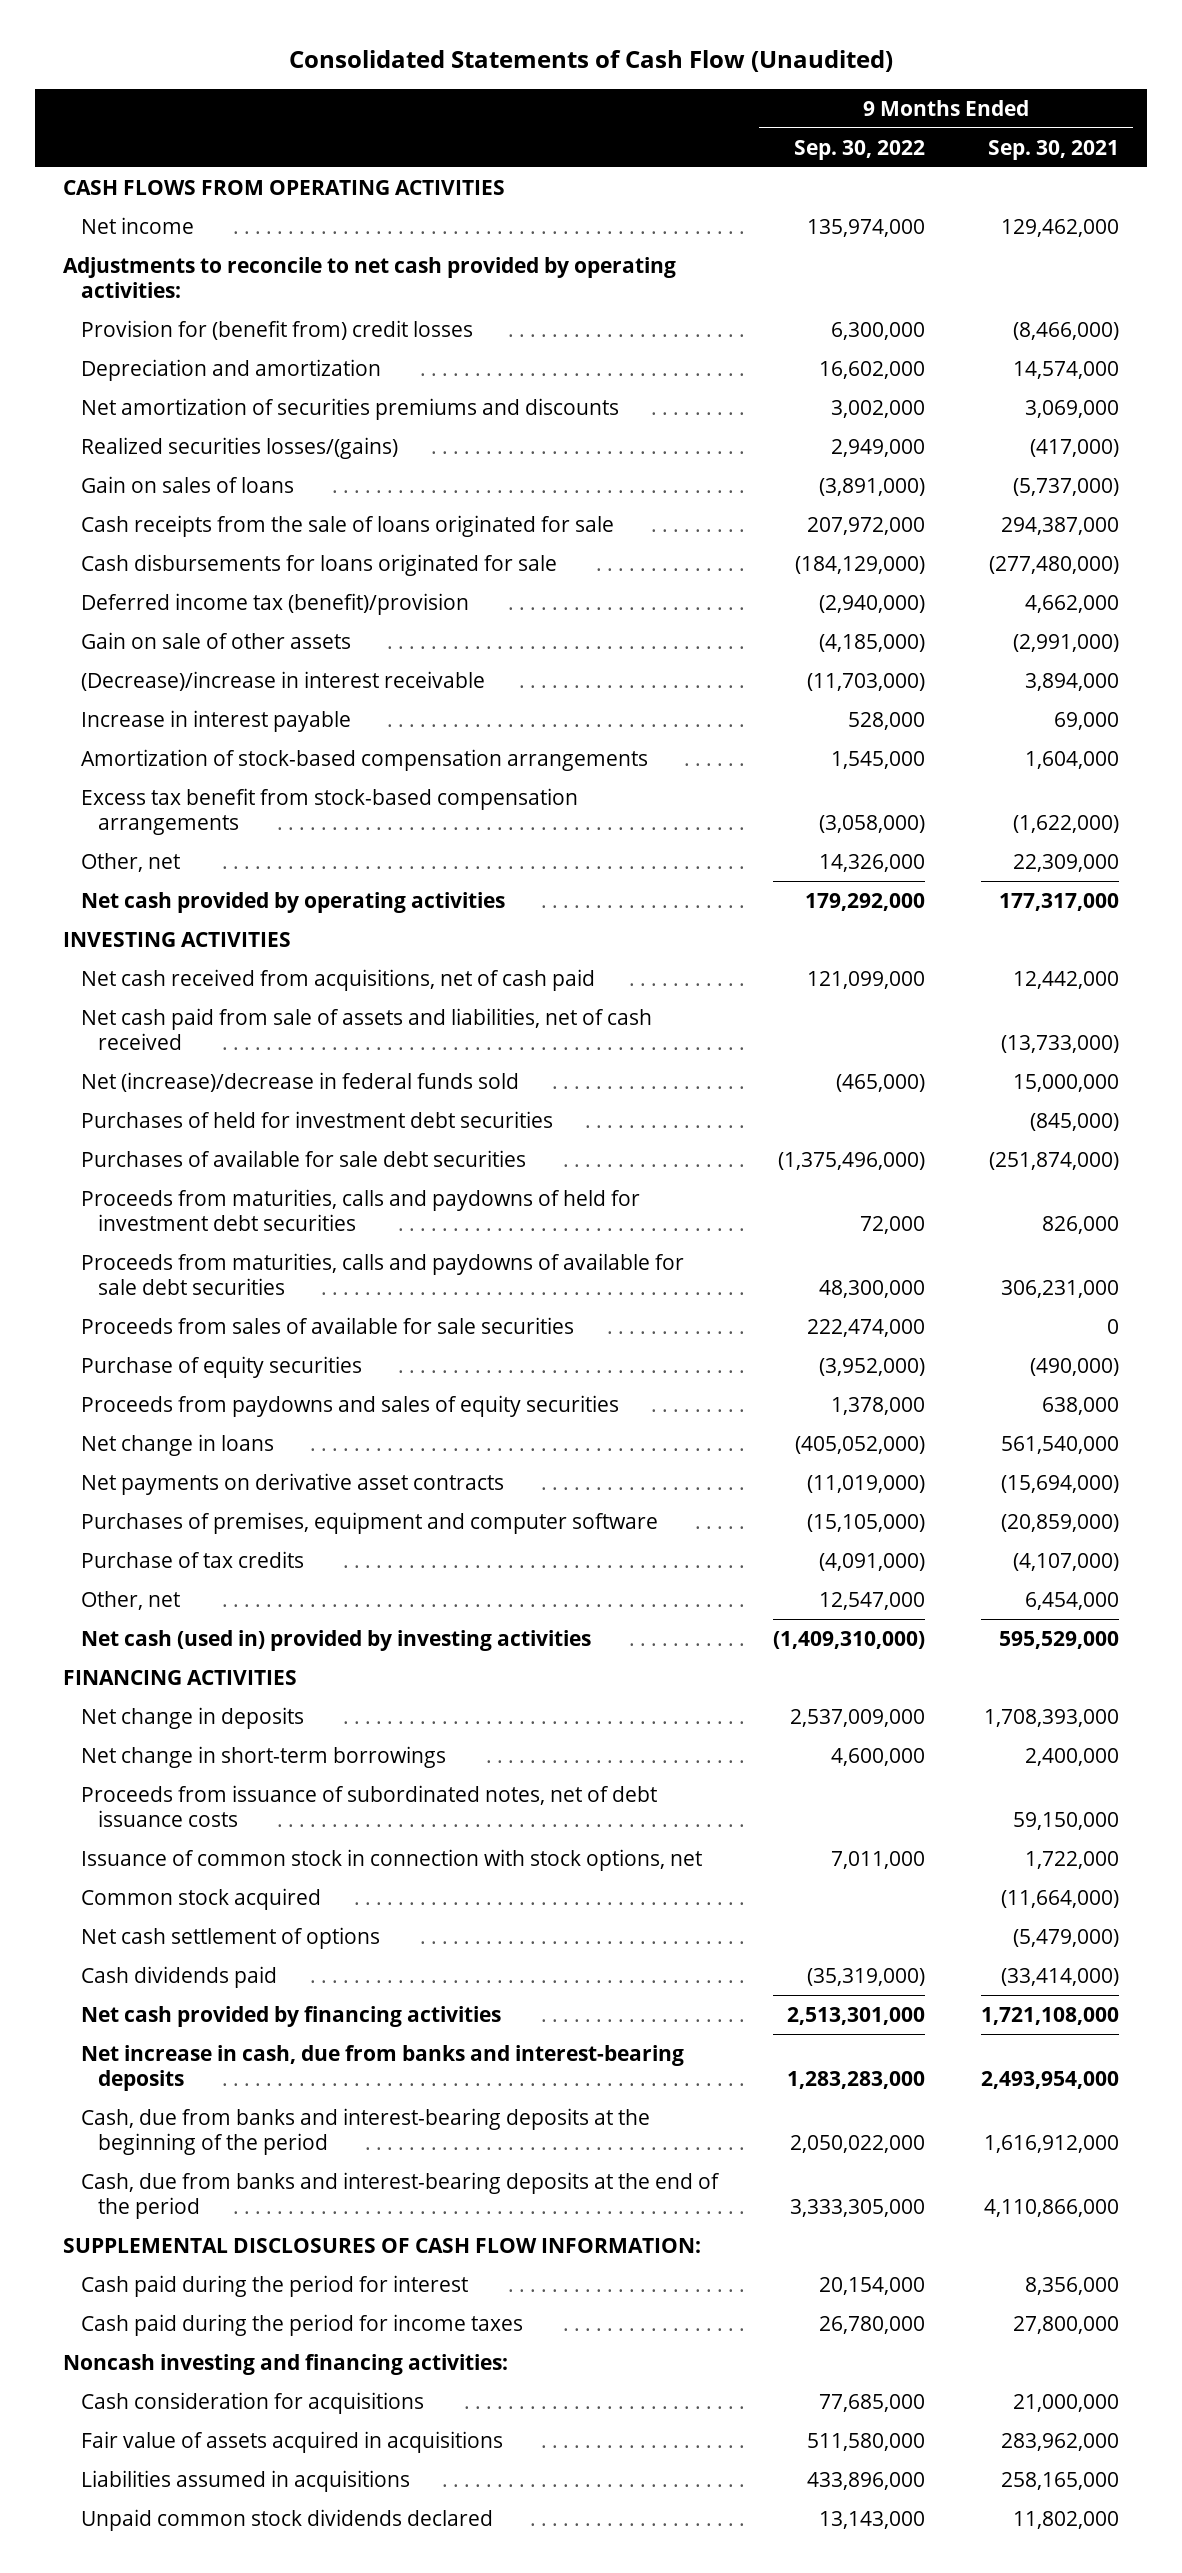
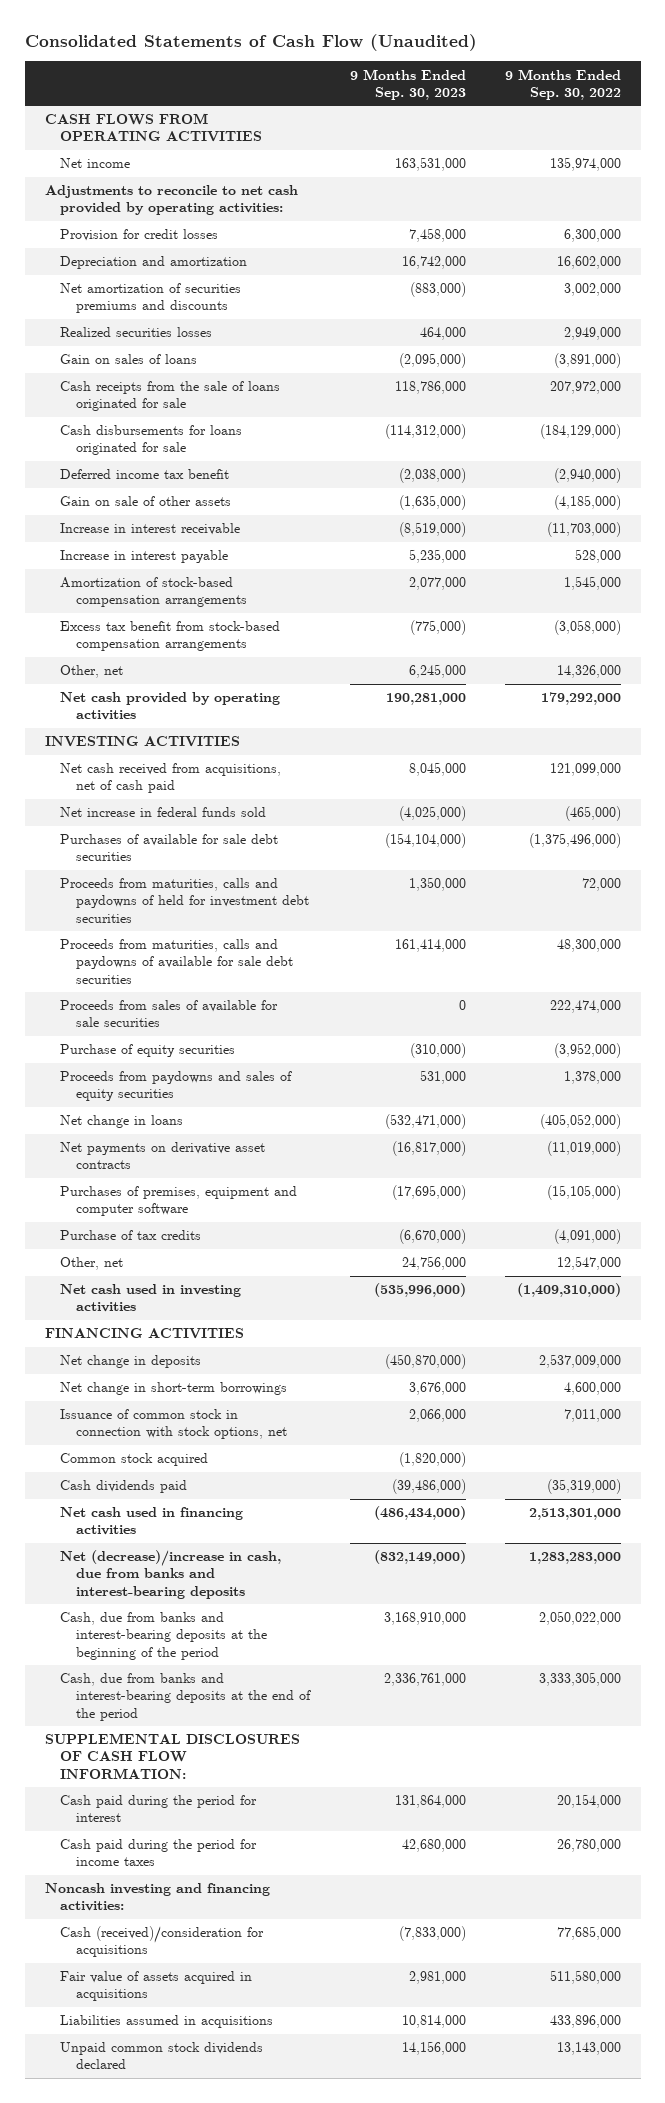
- | 9 Months Ended Sep. 30, 2022 | 9 Months Ended Sep. 30, 2021
+ | 9 Months Ended Sep. 30, 2023 | 9 Months Ended Sep. 30, 2022
- Provision for (benefit from) credit losses | 6,300,000 | (8,466,000)
+ Provision for credit losses | 7,458,000 | 6,300,000
- Realized securities losses/(gains) | 2,949,000 | (417,000)
+ Realized securities losses | 464,000 | 2,949,000
- Deferred income tax (benefit)/provision | (2,940,000) | 4,662,000
+ Deferred income tax benefit | (2,038,000) | (2,940,000)
- (Decrease)/increase in interest receivable | (11,703,000) | 3,894,000
+ Increase in interest receivable | (8,519,000) | (11,703,000)
- Net cash paid from sale of assets and liabilities, net of cash received | | (13,733,000)
- Net (increase)/decrease in federal funds sold | (465,000) | 15,000,000
- Purchases of held for investment debt securities | | (845,000)
+ Net increase in federal funds sold | (4,025,000) | (465,000)
- Net cash (used in) provided by investing activities | (1,409,310,000) | 595,529,000
+ Net cash used in investing activities | (535,996,000) | (1,409,310,000)
- Proceeds from issuance of subordinated notes, net of debt issuance costs | | 59,150,000
- Net cash settlement of options | | (5,479,000)
- Net cash provided by financing activities | 2,513,301,000 | 1,721,108,000
- Net increase in cash, due from banks and interest-bearing deposits | 1,283,283,000 | 2,493,954,000
+ Net cash used in financing activities | (486,434,000) | 2,513,301,000
+ Net (decrease)/increase in cash, due from banks and interest-bearing deposits | (832,149,000) | 1,283,283,000
- Cash consideration for acquisitions | 77,685,000 | 21,000,000
+ Cash (received)/consideration for acquisitions | (7,833,000) | 77,685,000

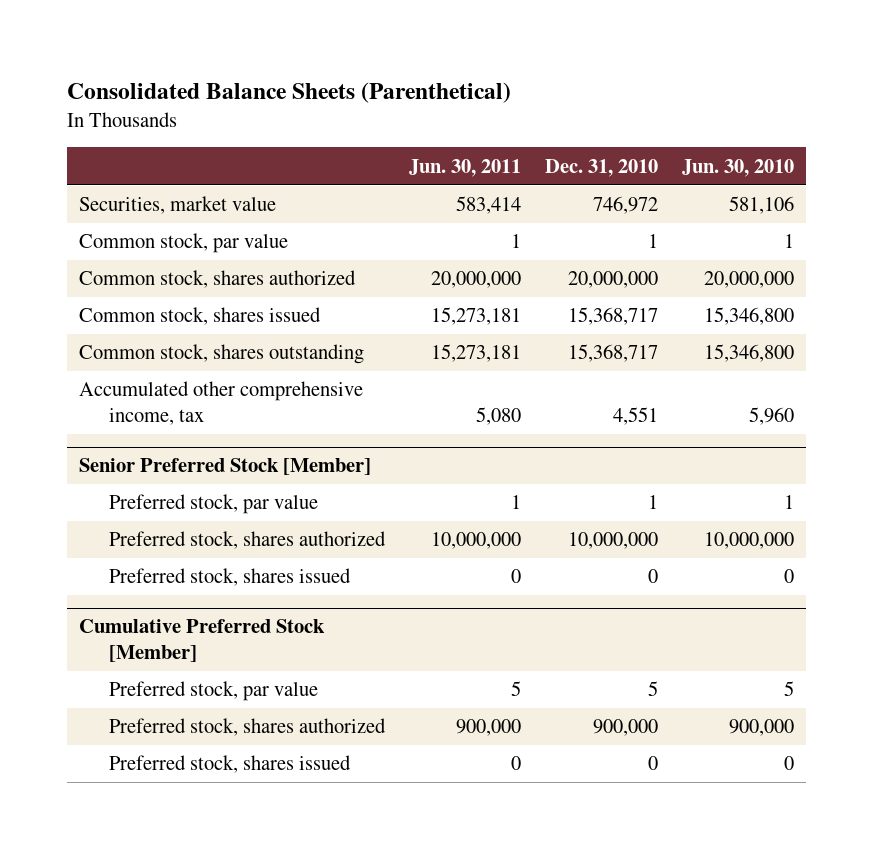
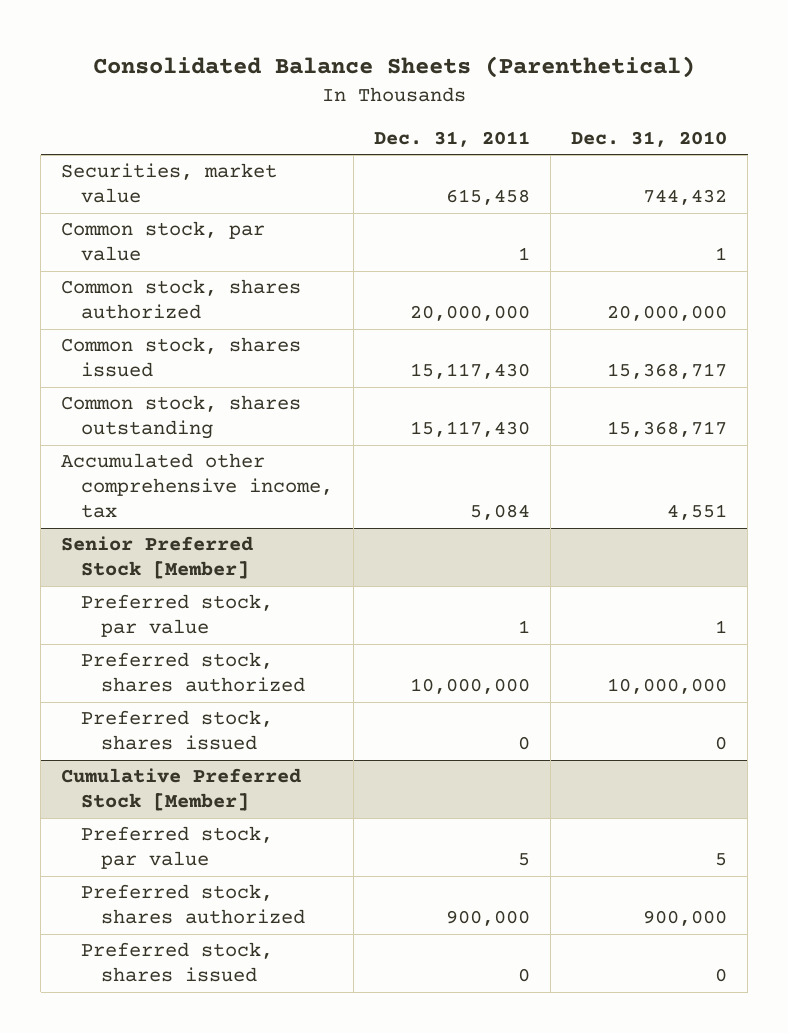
- | Jun. 30, 2011 | Dec. 31, 2010 | Jun. 30, 2010
+ | Dec. 31, 2011 | Dec. 31, 2010
- Securities, market value | 583,414 | 746,972 | 581,106
+ Securities, market value | 615,458 | 744,432

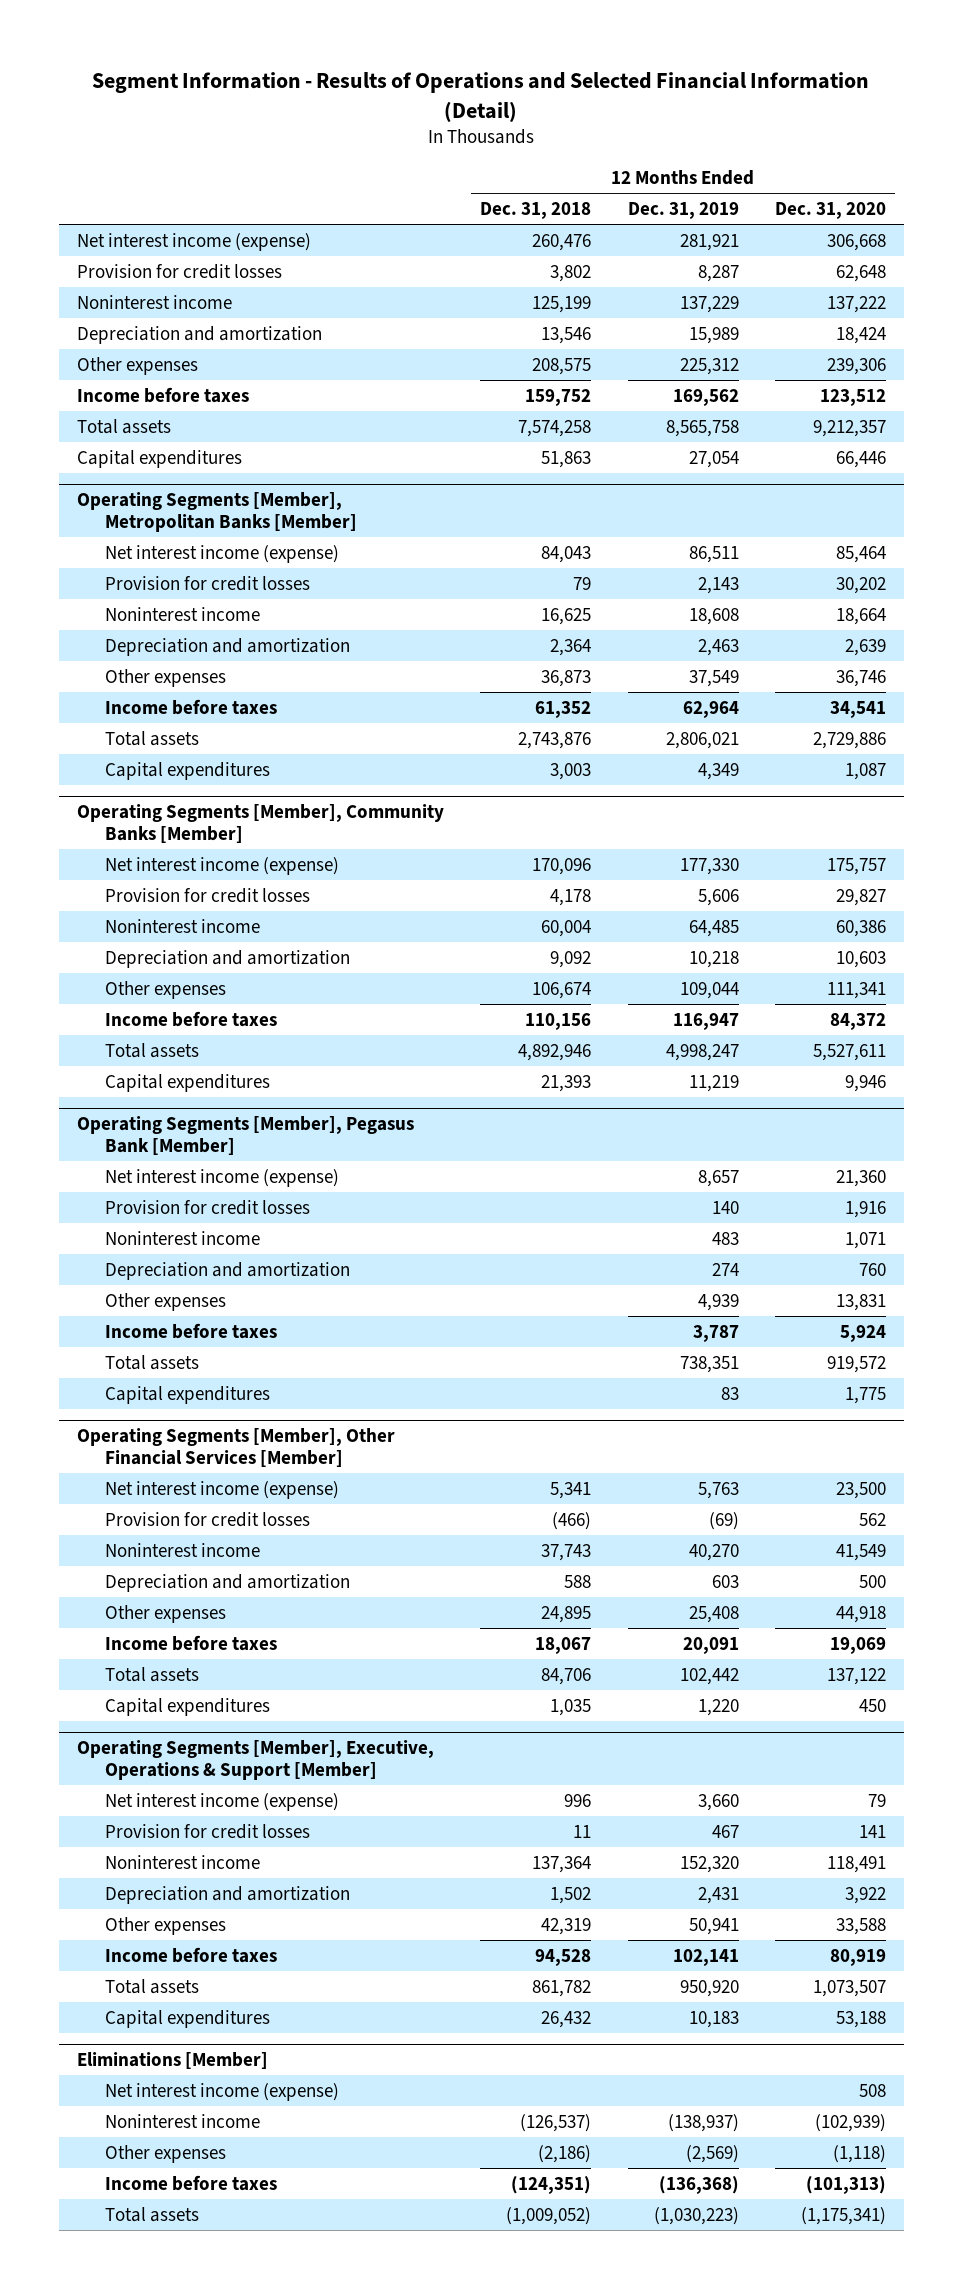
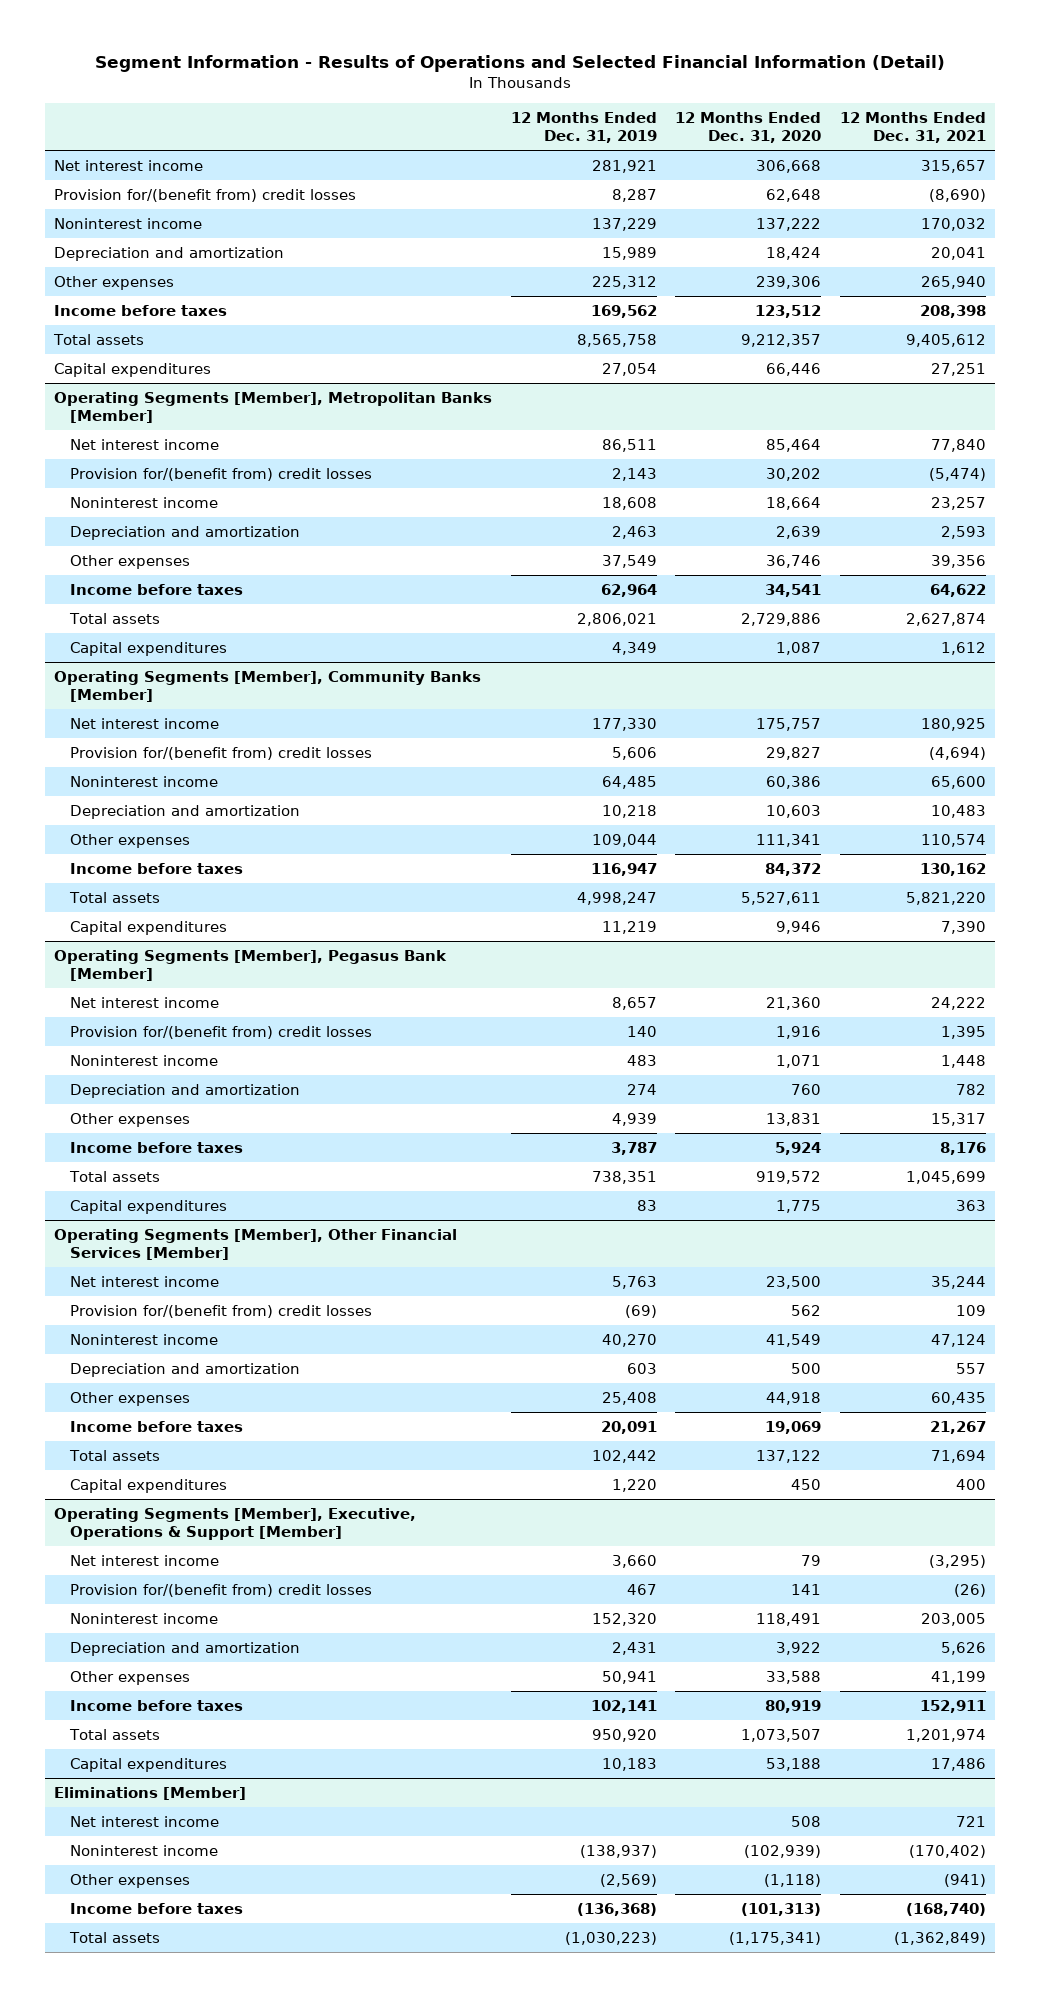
- | 12 Months Ended Dec. 31, 2018 | 12 Months Ended Dec. 31, 2019 | 12 Months Ended Dec. 31, 2020
+ | 12 Months Ended Dec. 31, 2019 | 12 Months Ended Dec. 31, 2020 | 12 Months Ended Dec. 31, 2021
- Net interest income (expense) | 260,476 | 281,921 | 306,668
- Provision for credit losses | 3,802 | 8,287 | 62,648
+ Net interest income | 281,921 | 306,668 | 315,657
+ Provision for/(benefit from) credit losses | 8,287 | 62,648 | (8,690)
@ Operating Segments [Member], Metropolitan Banks [Member]
- Net interest income (expense) | 84,043 | 86,511 | 85,464
- Provision for credit losses | 79 | 2,143 | 30,202
+ Net interest income | 86,511 | 85,464 | 77,840
+ Provision for/(benefit from) credit losses | 2,143 | 30,202 | (5,474)
@ Operating Segments [Member], Community Banks [Member]
- Net interest income (expense) | 170,096 | 177,330 | 175,757
- Provision for credit losses | 4,178 | 5,606 | 29,827
+ Net interest income | 177,330 | 175,757 | 180,925
+ Provision for/(benefit from) credit losses | 5,606 | 29,827 | (4,694)
@ Operating Segments [Member], Pegasus Bank [Member]
- Net interest income (expense) | | 8,657 | 21,360
- Provision for credit losses | | 140 | 1,916
+ Net interest income | 8,657 | 21,360 | 24,222
+ Provision for/(benefit from) credit losses | 140 | 1,916 | 1,395
@ Operating Segments [Member], Other Financial Services [Member]
- Net interest income (expense) | 5,341 | 5,763 | 23,500
- Provision for credit losses | (466) | (69) | 562
+ Net interest income | 5,763 | 23,500 | 35,244
+ Provision for/(benefit from) credit losses | (69) | 562 | 109
@ Operating Segments [Member], Executive, Operations & Support [Member]
- Net interest income (expense) | 996 | 3,660 | 79
- Provision for credit losses | 11 | 467 | 141
+ Net interest income | 3,660 | 79 | (3,295)
+ Provision for/(benefit from) credit losses | 467 | 141 | (26)
@ Eliminations [Member]
- Net interest income (expense) | | | 508
+ Net interest income | | 508 | 721

